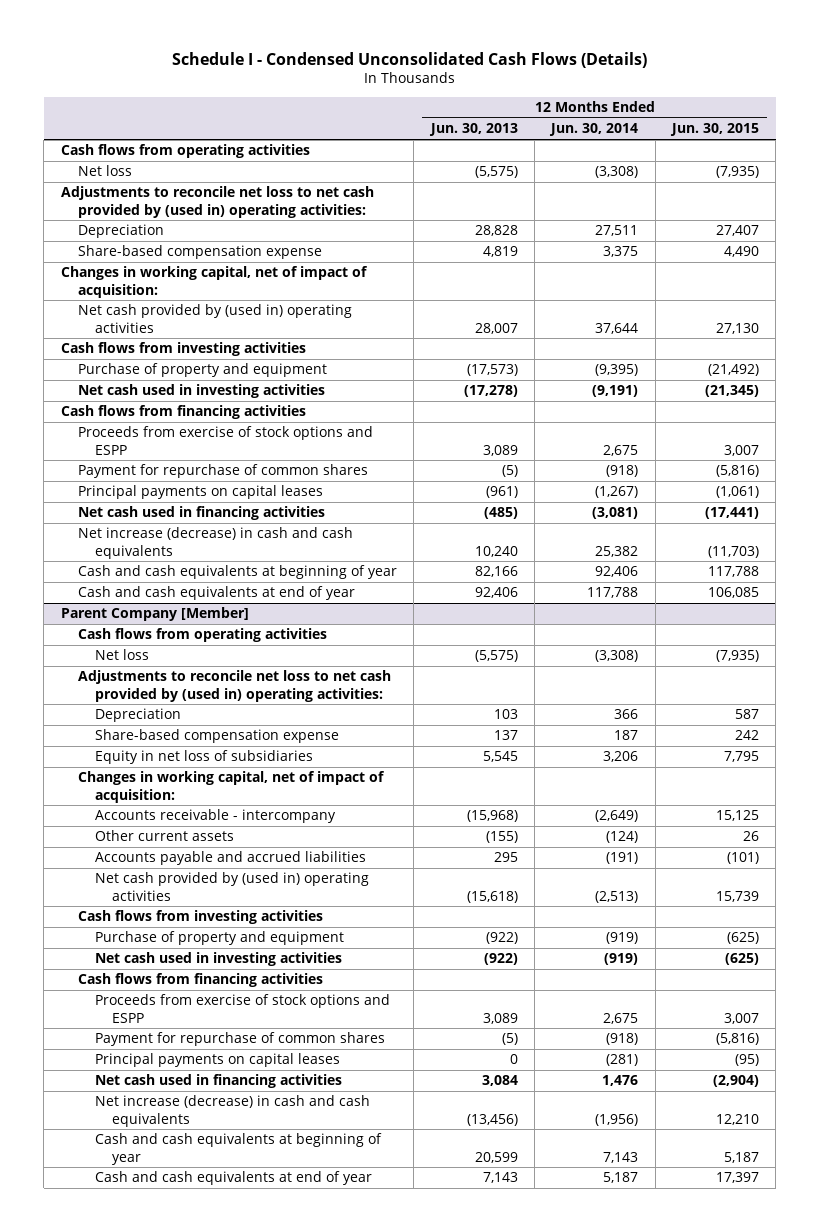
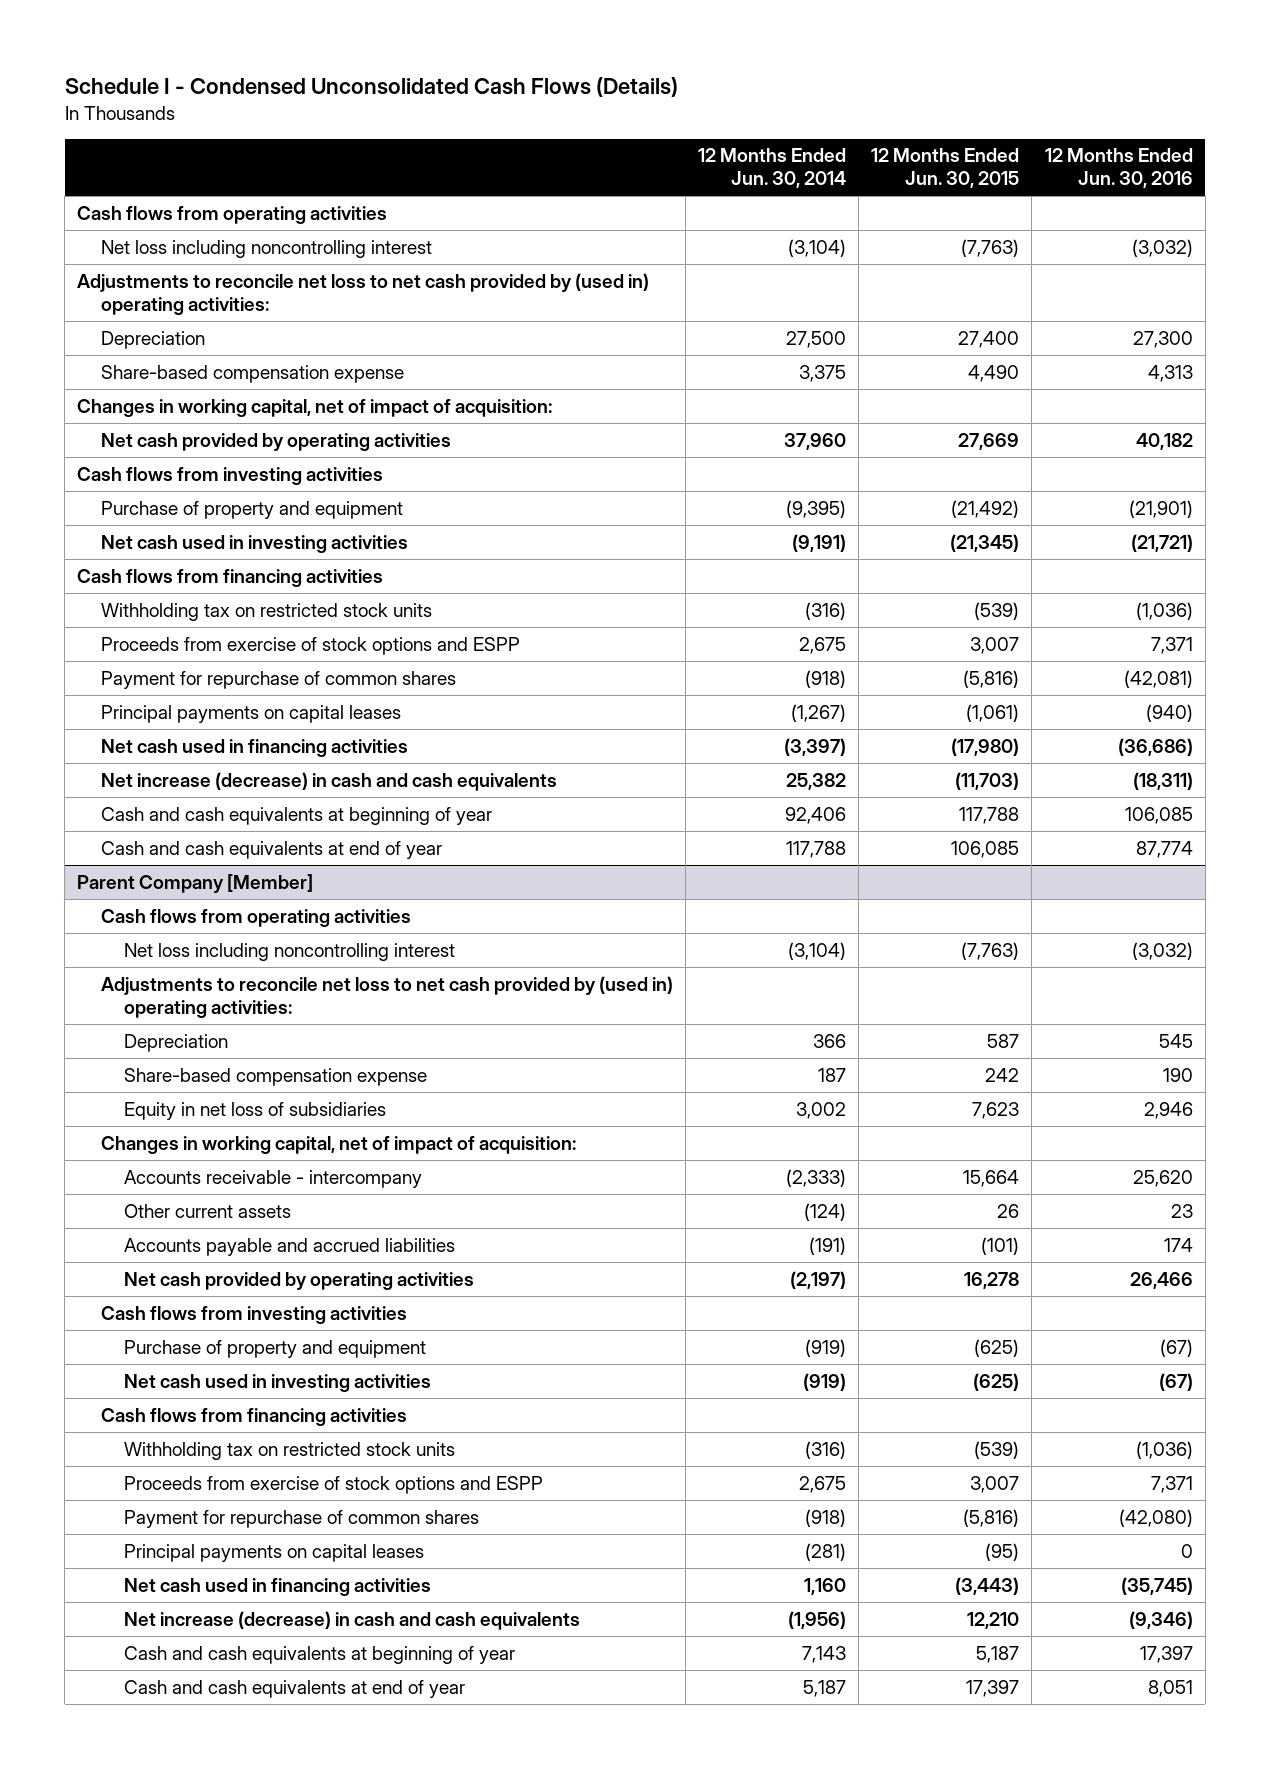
- | 12 Months Ended Jun. 30, 2013 | 12 Months Ended Jun. 30, 2014 | 12 Months Ended Jun. 30, 2015
+ | 12 Months Ended Jun. 30, 2014 | 12 Months Ended Jun. 30, 2015 | 12 Months Ended Jun. 30, 2016
- Net loss | (5,575) | (3,308) | (7,935)
+ Net loss including noncontrolling interest | (3,104) | (7,763) | (3,032)
- Depreciation | 28,828 | 27,511 | 27,407
+ Depreciation | 27,500 | 27,400 | 27,300
- Net cash provided by (used in) operating activities | 28,007 | 37,644 | 27,130
+ Net cash provided by operating activities | 37,960 | 27,669 | 40,182
+ Withholding tax on restricted stock units | (316) | (539) | (1,036)
- Net cash used in financing activities | (485) | (3,081) | (17,441)
+ Net cash used in financing activities | (3,397) | (17,980) | (36,686)
@ Parent Company [Member]
- Net loss | (5,575) | (3,308) | (7,935)
+ Net loss including noncontrolling interest | (3,104) | (7,763) | (3,032)
- Equity in net loss of subsidiaries | 5,545 | 3,206 | 7,795
+ Equity in net loss of subsidiaries | 3,002 | 7,623 | 2,946
- Accounts receivable - intercompany | (15,968) | (2,649) | 15,125
+ Accounts receivable - intercompany | (2,333) | 15,664 | 25,620
- Net cash provided by (used in) operating activities | (15,618) | (2,513) | 15,739
+ Net cash provided by operating activities | (2,197) | 16,278 | 26,466
+ Withholding tax on restricted stock units | (316) | (539) | (1,036)
- Net cash used in financing activities | 3,084 | 1,476 | (2,904)
+ Net cash used in financing activities | 1,160 | (3,443) | (35,745)

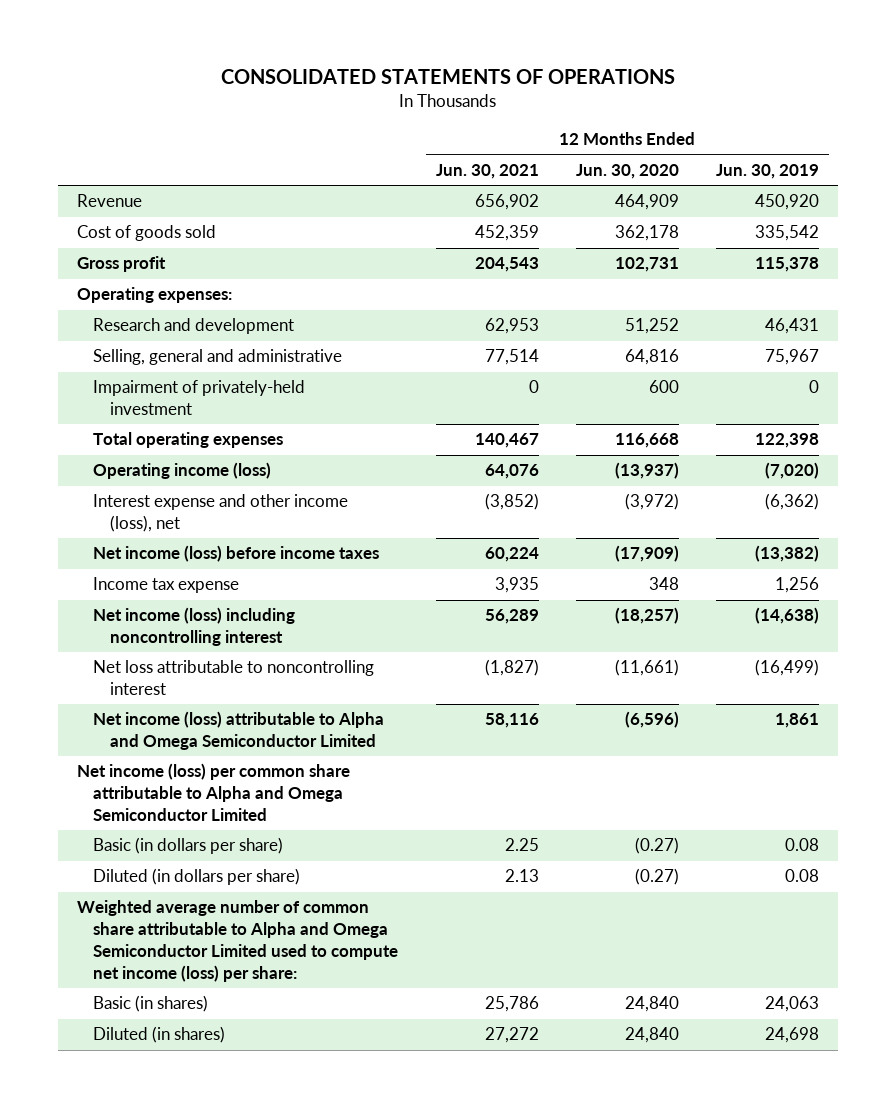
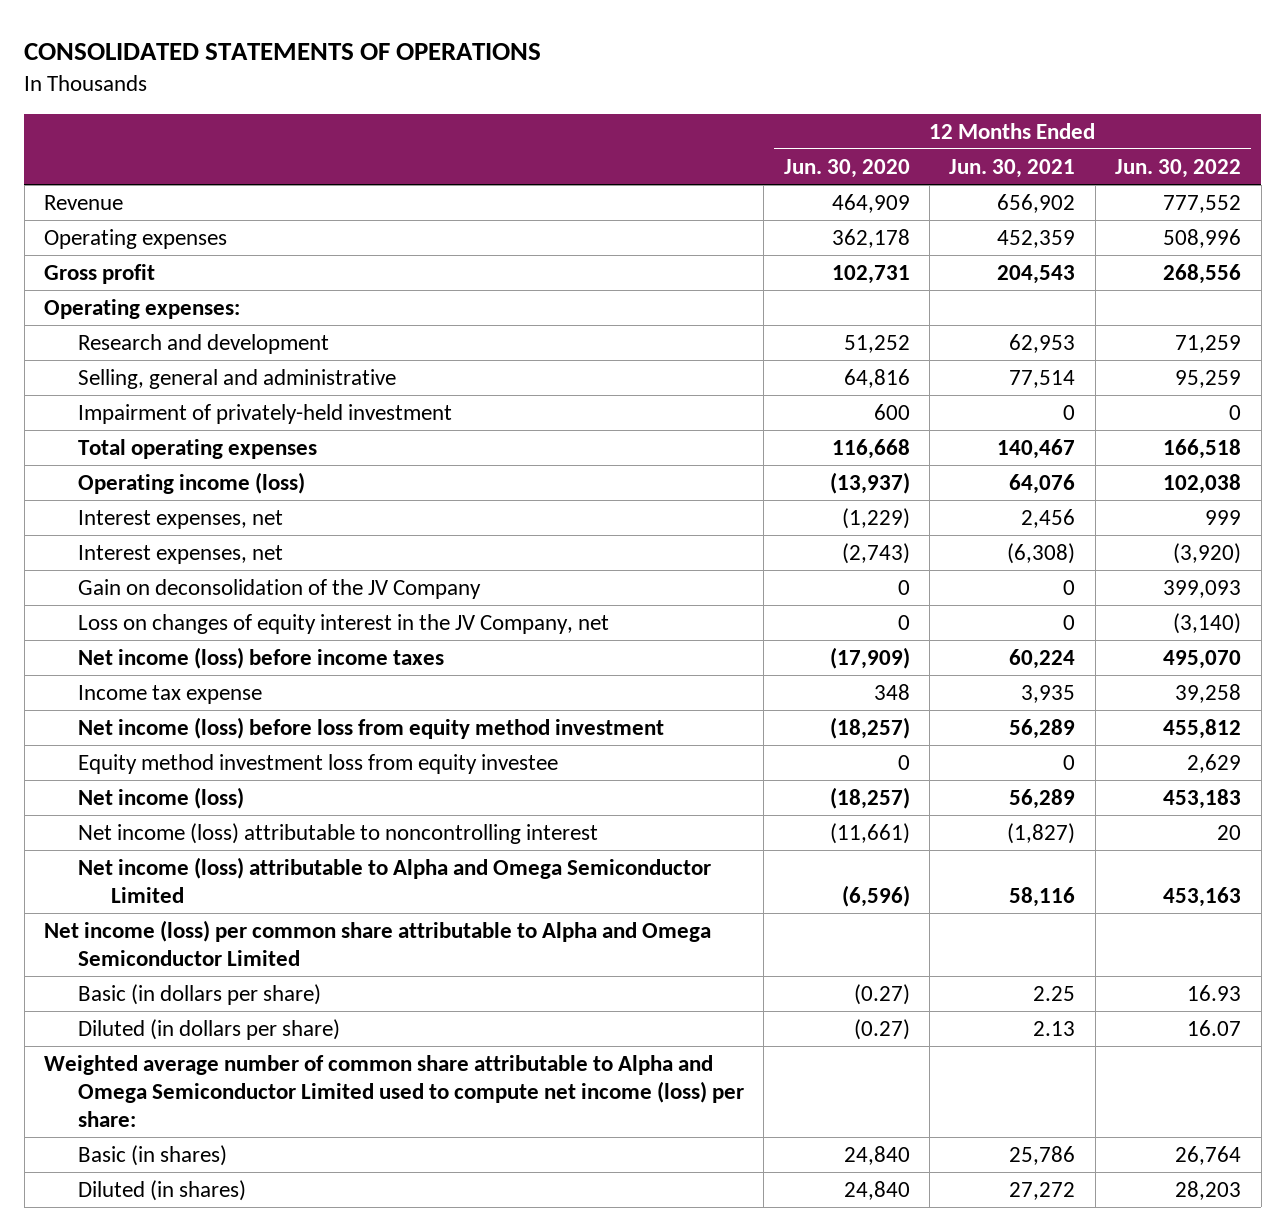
- | 12 Months Ended Jun. 30, 2021 | 12 Months Ended Jun. 30, 2020 | 12 Months Ended Jun. 30, 2019
+ | 12 Months Ended Jun. 30, 2020 | 12 Months Ended Jun. 30, 2021 | 12 Months Ended Jun. 30, 2022
- Cost of goods sold | 452,359 | 362,178 | 335,542
+ Operating expenses | 362,178 | 452,359 | 508,996
- Interest expense and other income (loss), net | (3,852) | (3,972) | (6,362)
+ Interest expenses, net | (1,229) | 2,456 | 999
+ Interest expenses, net | (2,743) | (6,308) | (3,920)
+ Gain on deconsolidation of the JV Company | 0 | 0 | 399,093
+ Loss on changes of equity interest in the JV Company, net | 0 | 0 | (3,140)
- Net income (loss) including noncontrolling interest | 56,289 | (18,257) | (14,638)
- Net loss attributable to noncontrolling interest | (1,827) | (11,661) | (16,499)
+ Net income (loss) before loss from equity method investment | (18,257) | 56,289 | 455,812
+ Equity method investment loss from equity investee | 0 | 0 | 2,629
+ Net income (loss) | (18,257) | 56,289 | 453,183
+ Net income (loss) attributable to noncontrolling interest | (11,661) | (1,827) | 20

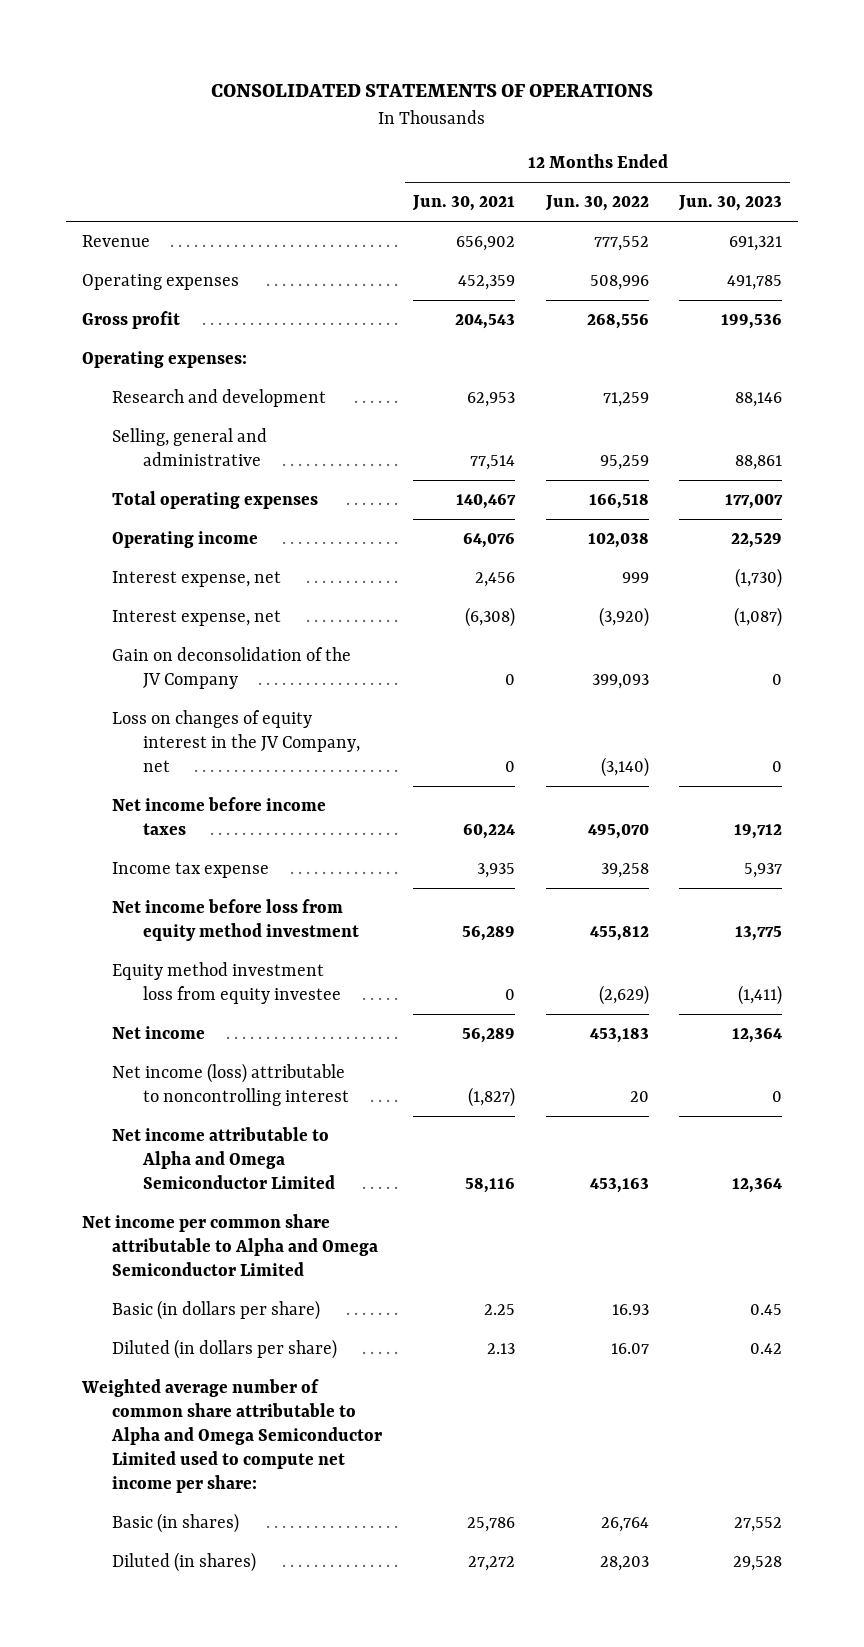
- | 12 Months Ended Jun. 30, 2020 | 12 Months Ended Jun. 30, 2021 | 12 Months Ended Jun. 30, 2022
+ | 12 Months Ended Jun. 30, 2021 | 12 Months Ended Jun. 30, 2022 | 12 Months Ended Jun. 30, 2023
- Impairment of privately-held investment | 600 | 0 | 0
- Operating income (loss) | (13,937) | 64,076 | 102,038
- Interest expenses, net | (1,229) | 2,456 | 999
- Interest expenses, net | (2,743) | (6,308) | (3,920)
+ Operating income | 64,076 | 102,038 | 22,529
+ Interest expense, net | 2,456 | 999 | (1,730)
+ Interest expense, net | (6,308) | (3,920) | (1,087)
- Net income (loss) before income taxes | (17,909) | 60,224 | 495,070
+ Net income before income taxes | 60,224 | 495,070 | 19,712
- Net income (loss) before loss from equity method investment | (18,257) | 56,289 | 455,812
- Equity method investment loss from equity investee | 0 | 0 | 2,629
- Net income (loss) | (18,257) | 56,289 | 453,183
+ Net income before loss from equity method investment | 56,289 | 455,812 | 13,775
+ Equity method investment loss from equity investee | 0 | (2,629) | (1,411)
+ Net income | 56,289 | 453,183 | 12,364
- Net income (loss) attributable to Alpha and Omega Semiconductor Limited | (6,596) | 58,116 | 453,163
- Net income (loss) per common share attributable to Alpha and Omega Semiconductor Limited
+ Net income attributable to Alpha and Omega Semiconductor Limited | 58,116 | 453,163 | 12,364
+ Net income per common share attributable to Alpha and Omega Semiconductor Limited
- Weighted average number of common share attributable to Alpha and Omega Semiconductor Limited used to compute net income (loss) per share:
+ Weighted average number of common share attributable to Alpha and Omega Semiconductor Limited used to compute net income per share:

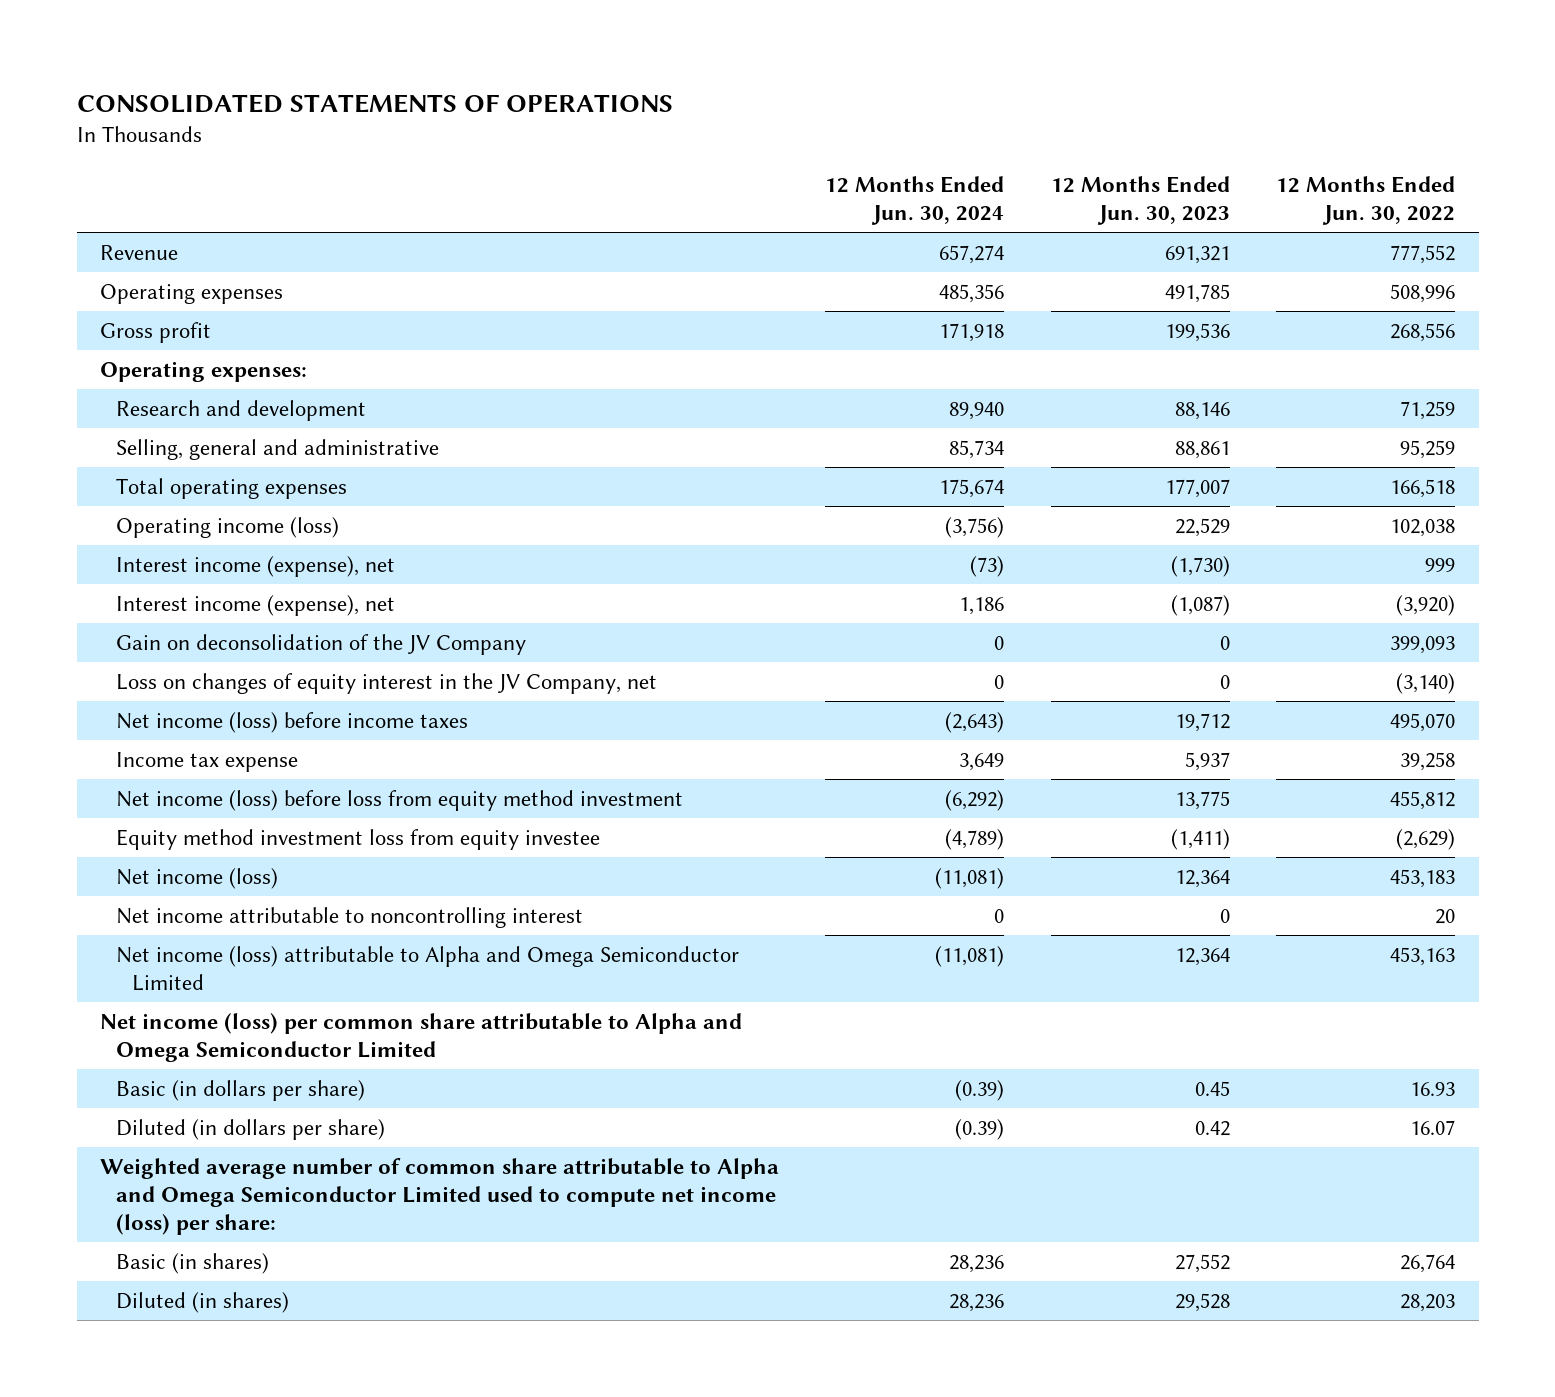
- | 12 Months Ended Jun. 30, 2021 | 12 Months Ended Jun. 30, 2022 | 12 Months Ended Jun. 30, 2023
+ | 12 Months Ended Jun. 30, 2024 | 12 Months Ended Jun. 30, 2023 | 12 Months Ended Jun. 30, 2022
- Operating income | 64,076 | 102,038 | 22,529
- Interest expense, net | 2,456 | 999 | (1,730)
- Interest expense, net | (6,308) | (3,920) | (1,087)
+ Operating income (loss) | (3,756) | 22,529 | 102,038
+ Interest income (expense), net | (73) | (1,730) | 999
+ Interest income (expense), net | 1,186 | (1,087) | (3,920)
- Net income before income taxes | 60,224 | 495,070 | 19,712
+ Net income (loss) before income taxes | (2,643) | 19,712 | 495,070
- Net income before loss from equity method investment | 56,289 | 455,812 | 13,775
+ Net income (loss) before loss from equity method investment | (6,292) | 13,775 | 455,812
- Net income | 56,289 | 453,183 | 12,364
- Net income (loss) attributable to noncontrolling interest | (1,827) | 20 | 0
- Net income attributable to Alpha and Omega Semiconductor Limited | 58,116 | 453,163 | 12,364
- Net income per common share attributable to Alpha and Omega Semiconductor Limited
+ Net income (loss) | (11,081) | 12,364 | 453,183
+ Net income attributable to noncontrolling interest | 0 | 0 | 20
+ Net income (loss) attributable to Alpha and Omega Semiconductor Limited | (11,081) | 12,364 | 453,163
+ Net income (loss) per common share attributable to Alpha and Omega Semiconductor Limited
- Weighted average number of common share attributable to Alpha and Omega Semiconductor Limited used to compute net income per share:
+ Weighted average number of common share attributable to Alpha and Omega Semiconductor Limited used to compute net income (loss) per share:

